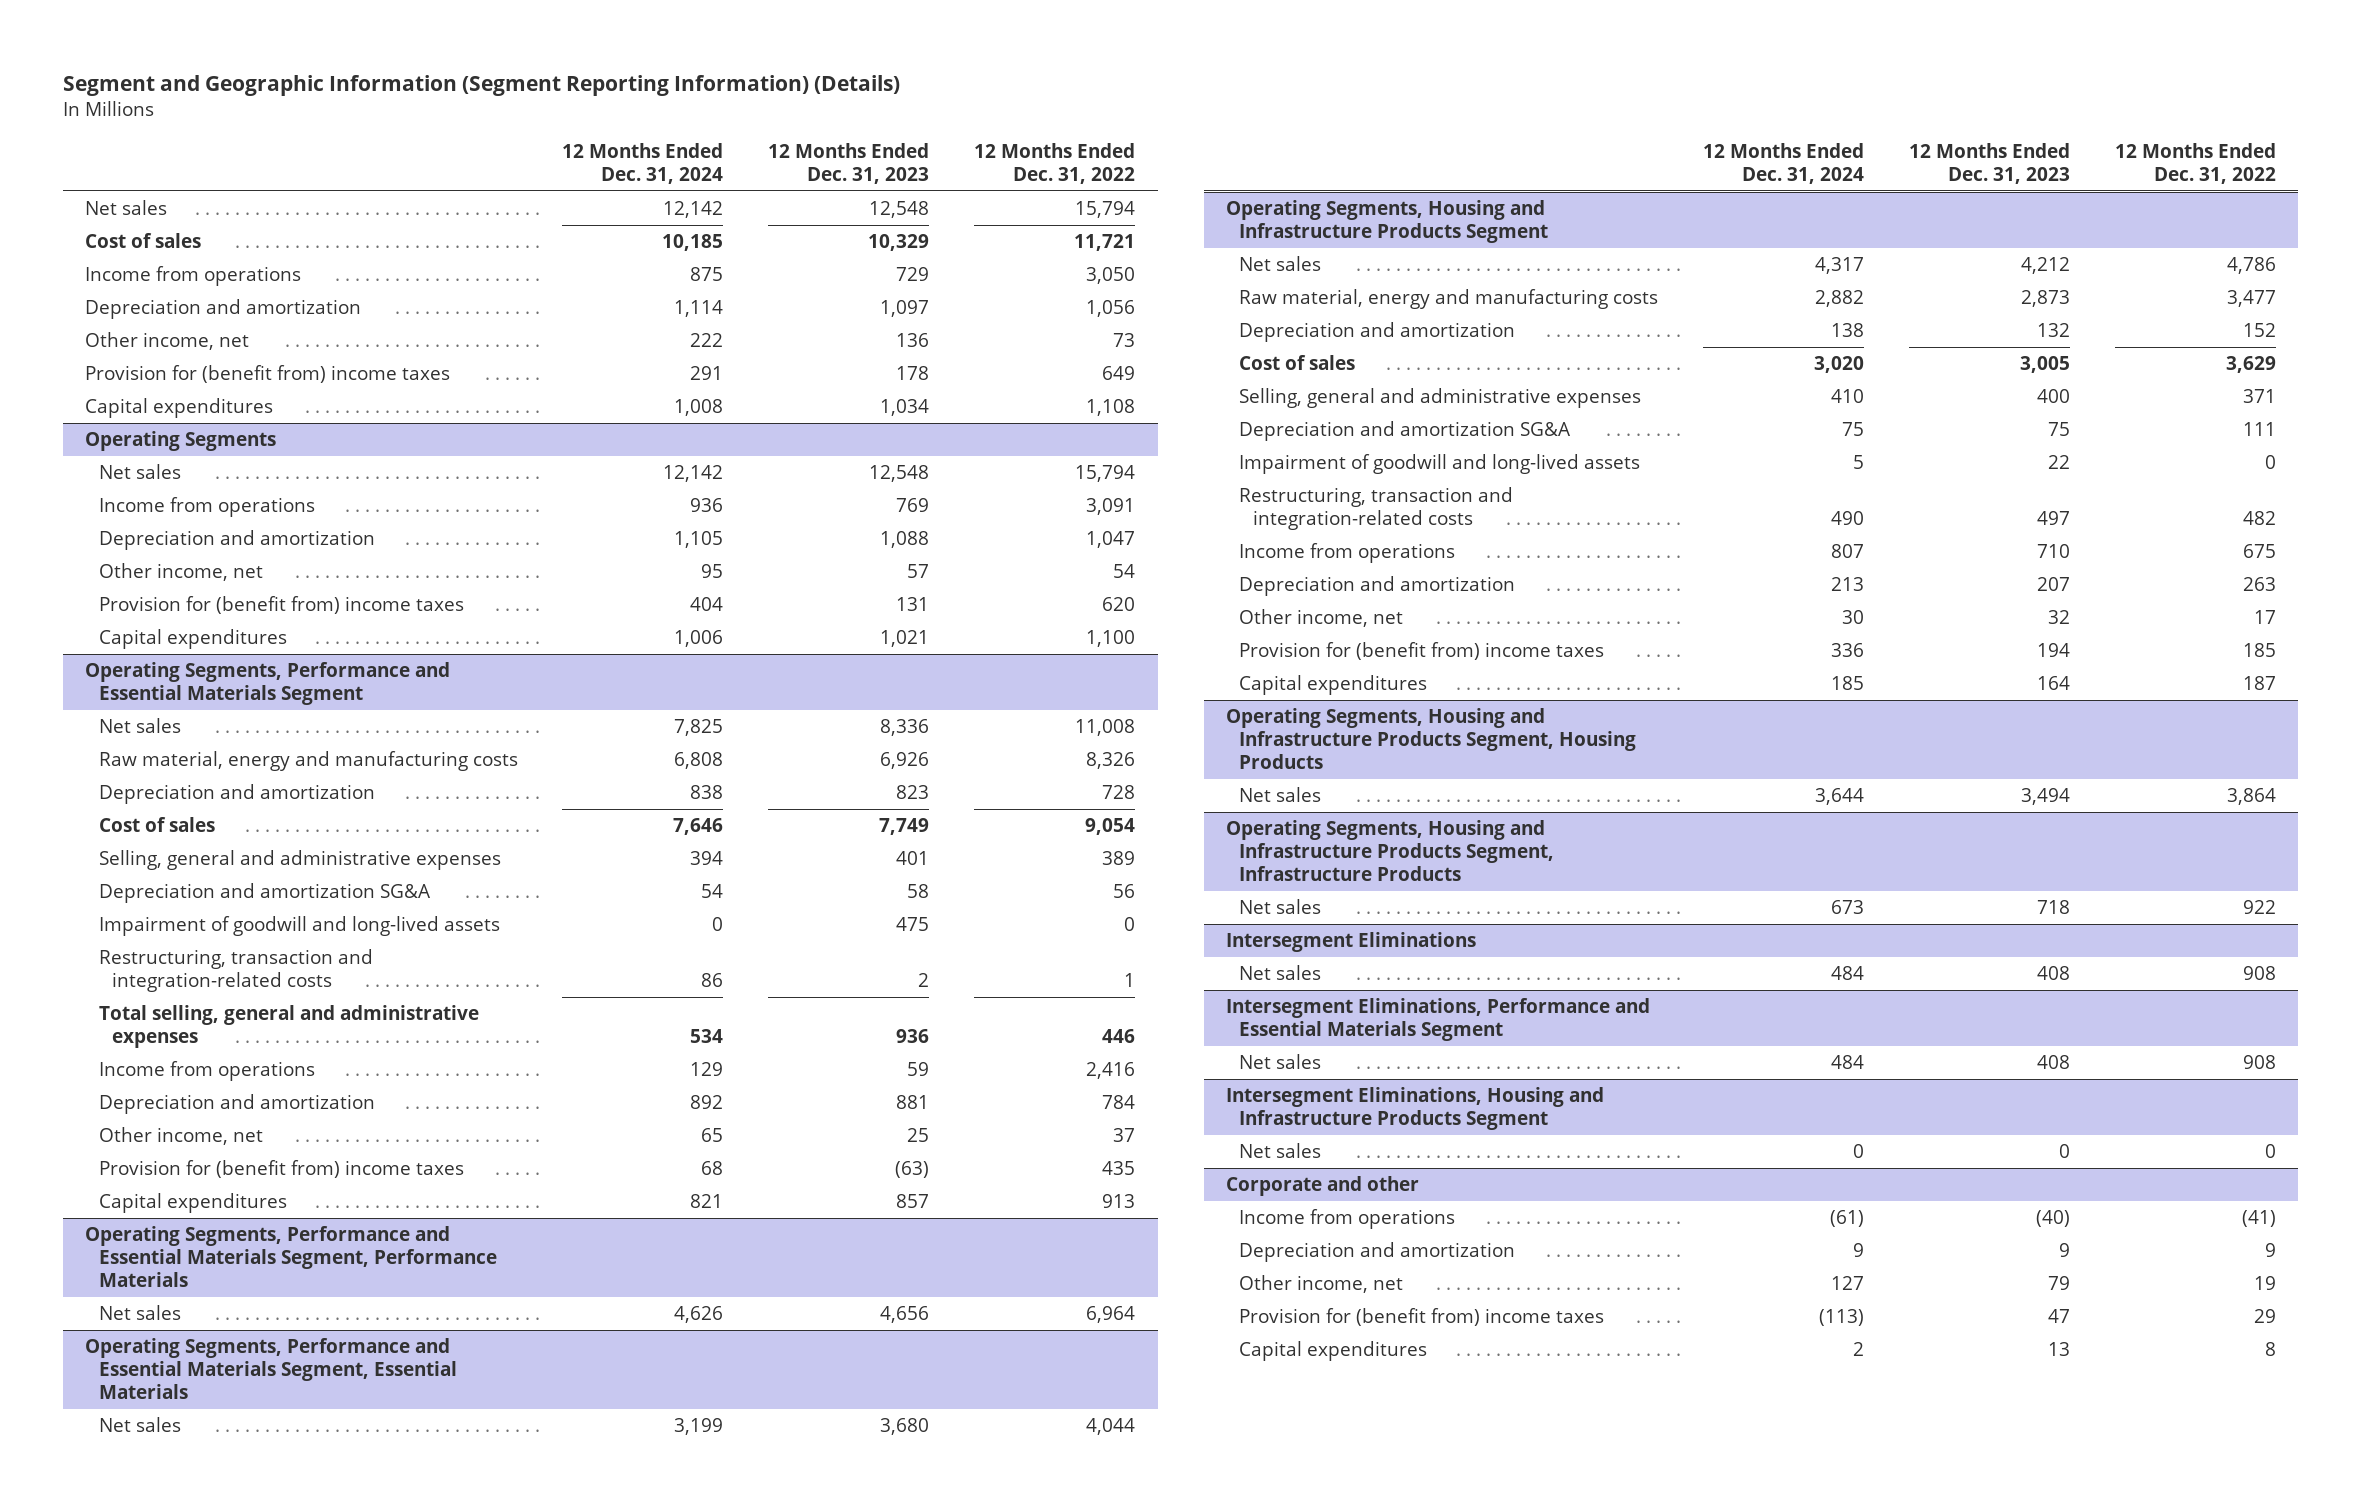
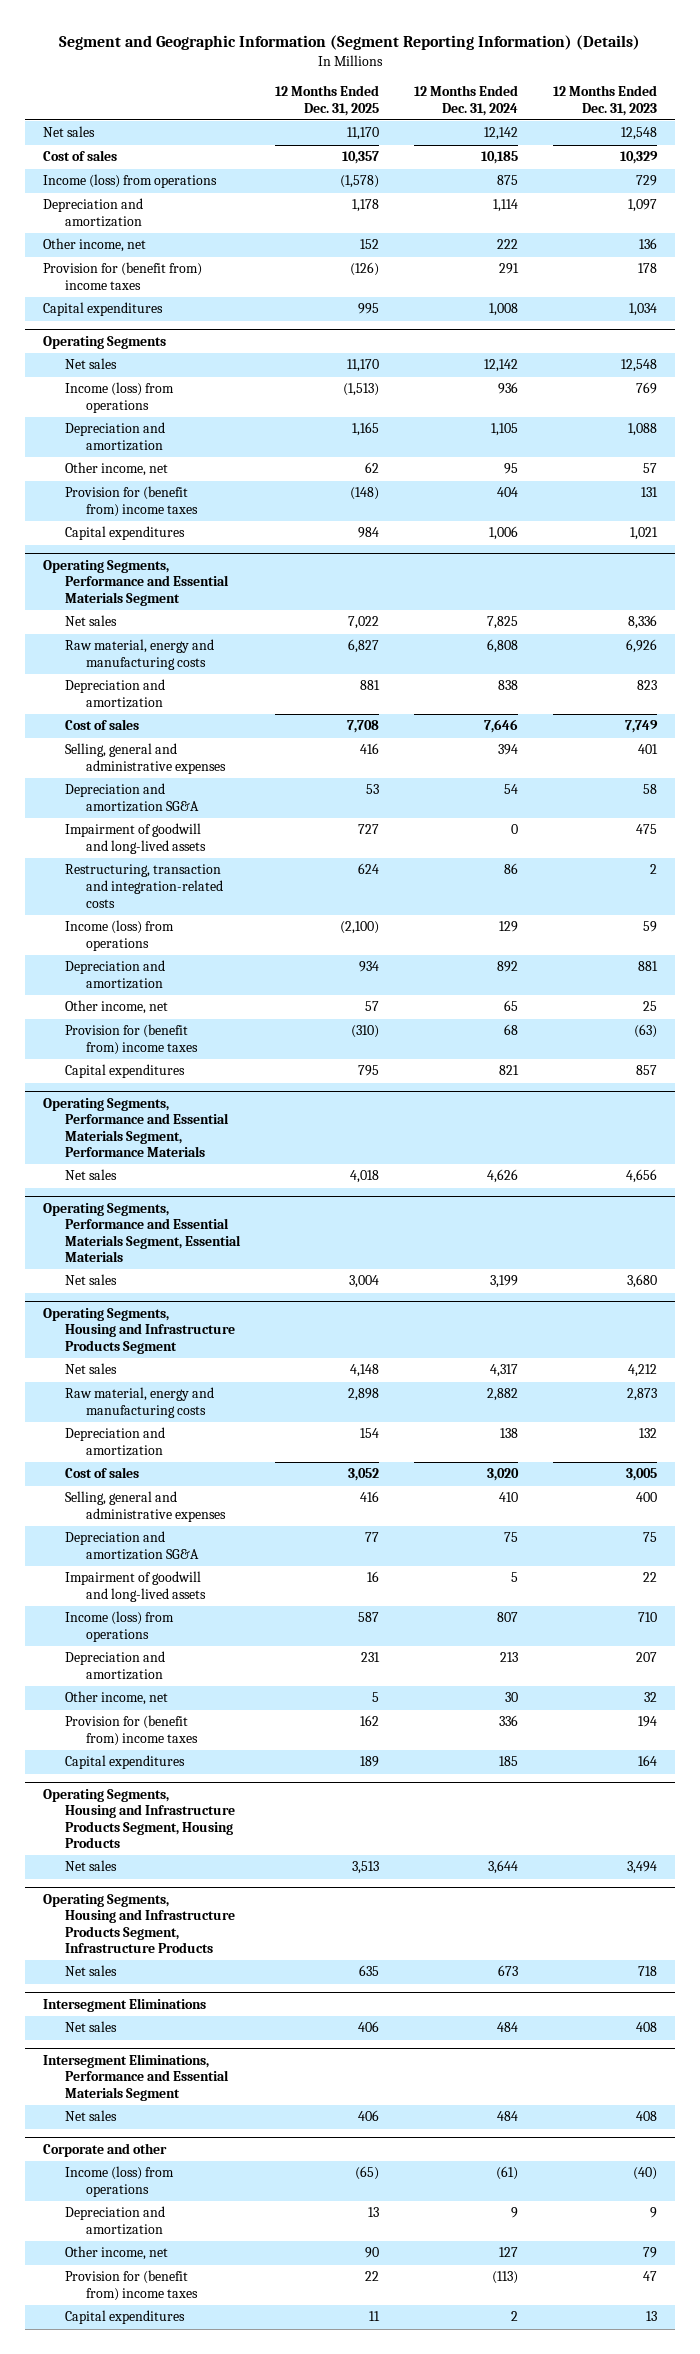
- | 12 Months Ended Dec. 31, 2024 | 12 Months Ended Dec. 31, 2023 | 12 Months Ended Dec. 31, 2022
+ | 12 Months Ended Dec. 31, 2025 | 12 Months Ended Dec. 31, 2024 | 12 Months Ended Dec. 31, 2023
- Income from operations | 875 | 729 | 3,050
+ Income (loss) from operations | (1,578) | 875 | 729
@ Operating Segments
- Income from operations | 936 | 769 | 3,091
+ Income (loss) from operations | (1,513) | 936 | 769
@ Operating Segments, Performance and Essential Materials Segment
- Total selling, general and administrative expenses | 534 | 936 | 446
- Income from operations | 129 | 59 | 2,416
+ Income (loss) from operations | (2,100) | 129 | 59
@ Operating Segments, Housing and Infrastructure Products Segment
- Restructuring, transaction and integration-related costs | 490 | 497 | 482
- Income from operations | 807 | 710 | 675
+ Income (loss) from operations | 587 | 807 | 710
- Intersegment Eliminations, Housing and Infrastructure Products Segment
- Net sales | 0 | 0 | 0
@ Corporate and other
- Income from operations | (61) | (40) | (41)
+ Income (loss) from operations | (65) | (61) | (40)

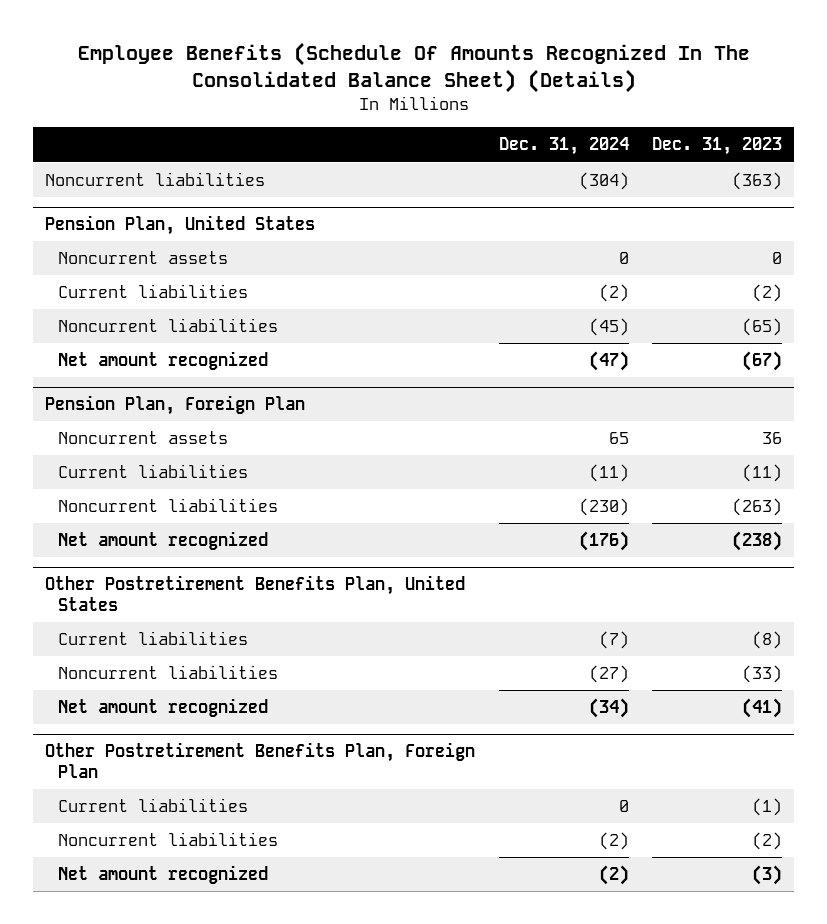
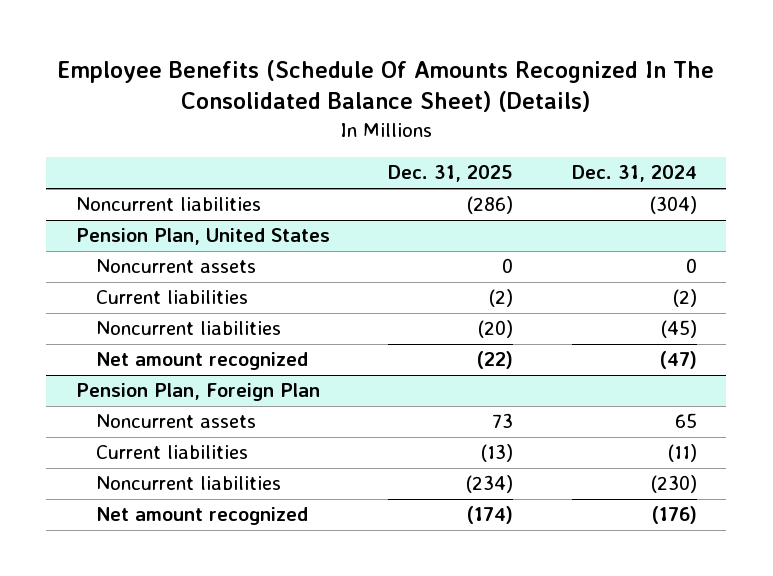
- | Dec. 31, 2024 | Dec. 31, 2023
+ | Dec. 31, 2025 | Dec. 31, 2024
- Other Postretirement Benefits Plan, United States
- Current liabilities | (7) | (8)
- Noncurrent liabilities | (27) | (33)
- Net amount recognized | (34) | (41)
- Other Postretirement Benefits Plan, Foreign Plan
- Current liabilities | 0 | (1)
- Noncurrent liabilities | (2) | (2)
- Net amount recognized | (2) | (3)

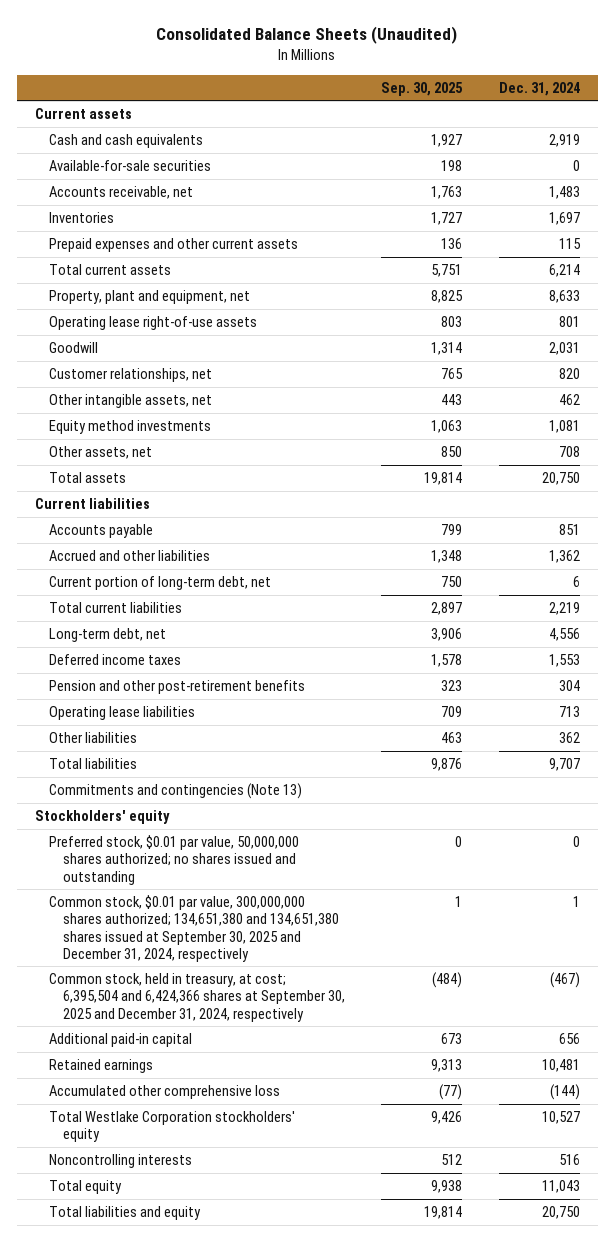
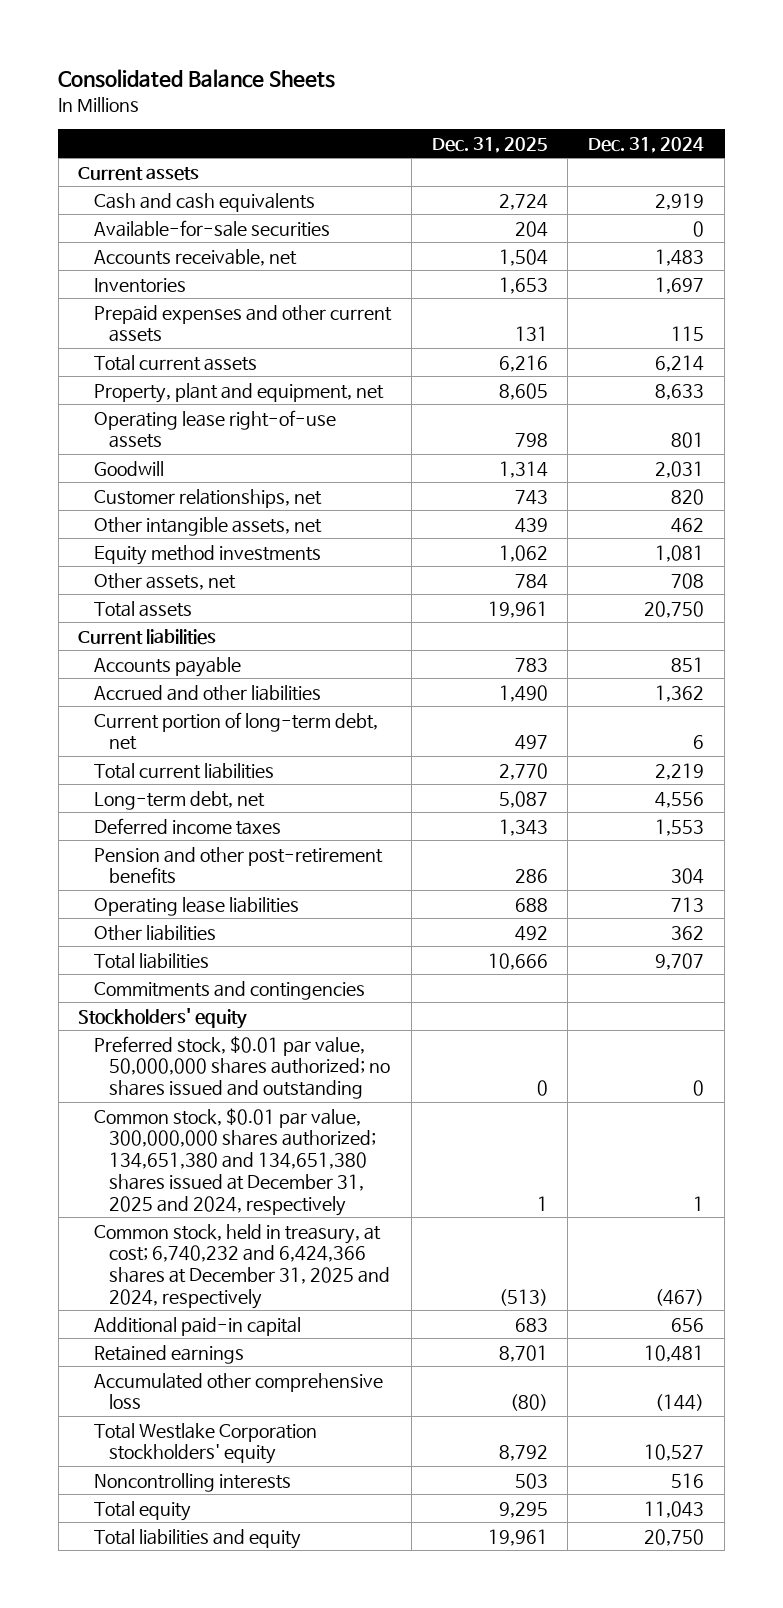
- Consolidated Balance Sheets (Unaudited)
+ Consolidated Balance Sheets
- | Sep. 30, 2025 | Dec. 31, 2024
+ | Dec. 31, 2025 | Dec. 31, 2024
- Commitments and contingencies (Note 13)
+ Commitments and contingencies
- Common stock, $0.01 par value, 300,000,000 shares authorized; 134,651,380 and 134,651,380 shares issued at September 30, 2025 and December 31, 2024, respectively | 1 | 1
- Common stock, held in treasury, at cost; 6,395,504 and 6,424,366 shares at September 30, 2025 and December 31, 2024, respectively | (484) | (467)
+ Common stock, $0.01 par value, 300,000,000 shares authorized; 134,651,380 and 134,651,380 shares issued at December 31, 2025 and 2024, respectively | 1 | 1
+ Common stock, held in treasury, at cost; 6,740,232 and 6,424,366 shares at December 31, 2025 and 2024, respectively | (513) | (467)

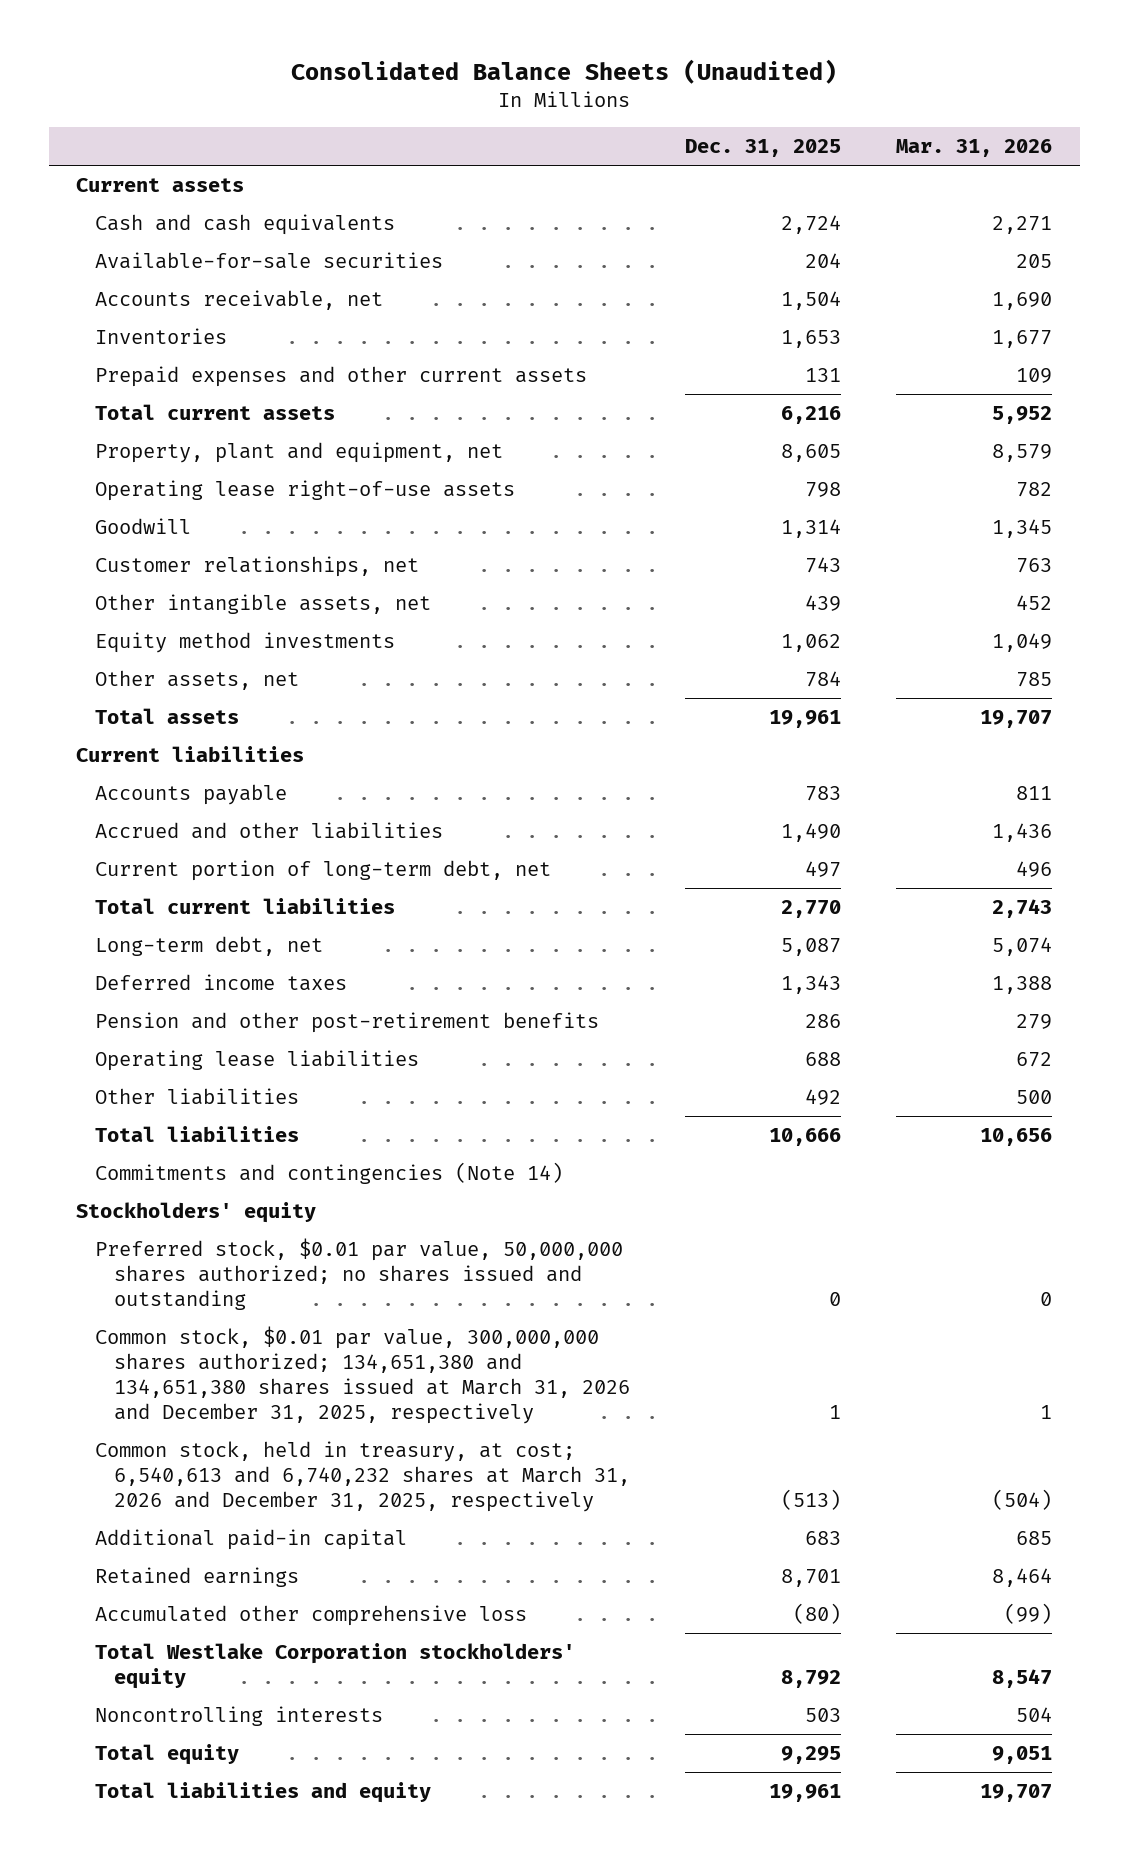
- Consolidated Balance Sheets
+ Consolidated Balance Sheets (Unaudited)
- | Dec. 31, 2025 | Dec. 31, 2024
+ | Dec. 31, 2025 | Mar. 31, 2026
- Commitments and contingencies
+ Commitments and contingencies (Note 14)
- Common stock, $0.01 par value, 300,000,000 shares authorized; 134,651,380 and 134,651,380 shares issued at December 31, 2025 and 2024, respectively | 1 | 1
- Common stock, held in treasury, at cost; 6,740,232 and 6,424,366 shares at December 31, 2025 and 2024, respectively | (513) | (467)
+ Common stock, $0.01 par value, 300,000,000 shares authorized; 134,651,380 and 134,651,380 shares issued at March 31, 2026 and December 31, 2025, respectively | 1 | 1
+ Common stock, held in treasury, at cost; 6,540,613 and 6,740,232 shares at March 31, 2026 and December 31, 2025, respectively | (513) | (504)

